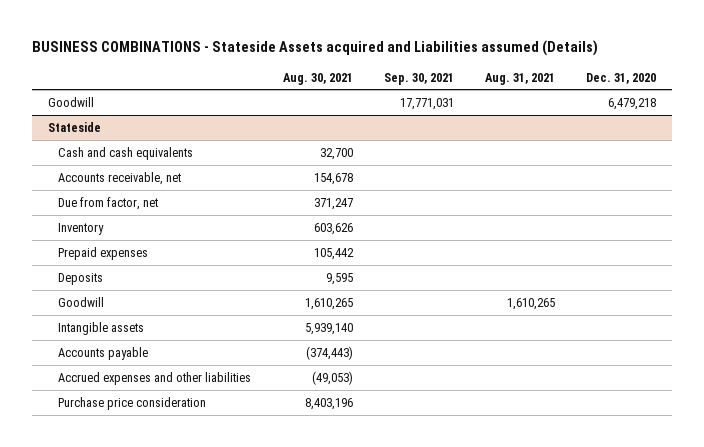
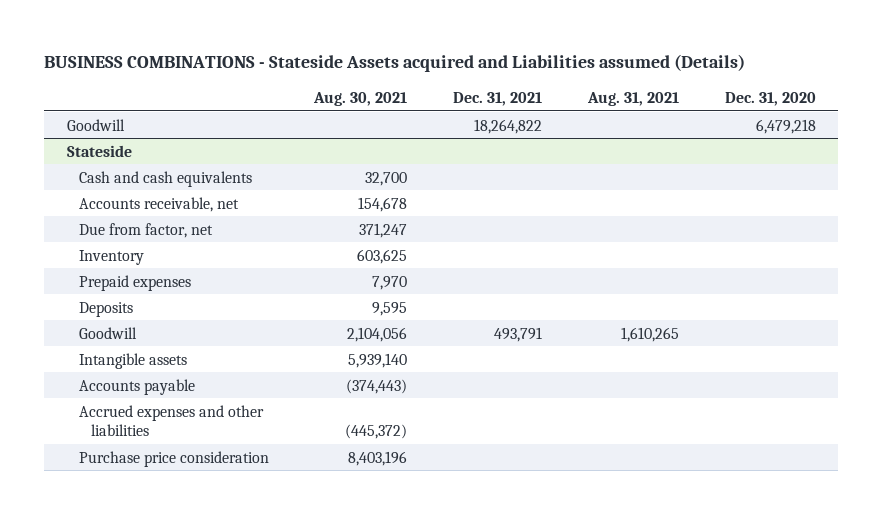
- | Aug. 30, 2021 | Sep. 30, 2021 | Aug. 31, 2021 | Dec. 31, 2020
+ | Aug. 30, 2021 | Dec. 31, 2021 | Aug. 31, 2021 | Dec. 31, 2020
@ Stateside
- Inventory | 603,626 | | |
- Prepaid expenses | 105,442 | | |
+ Inventory | 603,625 | | |
+ Prepaid expenses | 7,970 | | |
- Goodwill | 1,610,265 | | 1,610,265 |
+ Goodwill | 2,104,056 | 493,791 | 1,610,265 |
- Accrued expenses and other liabilities | (49,053) | | |
+ Accrued expenses and other liabilities | (445,372) | | |

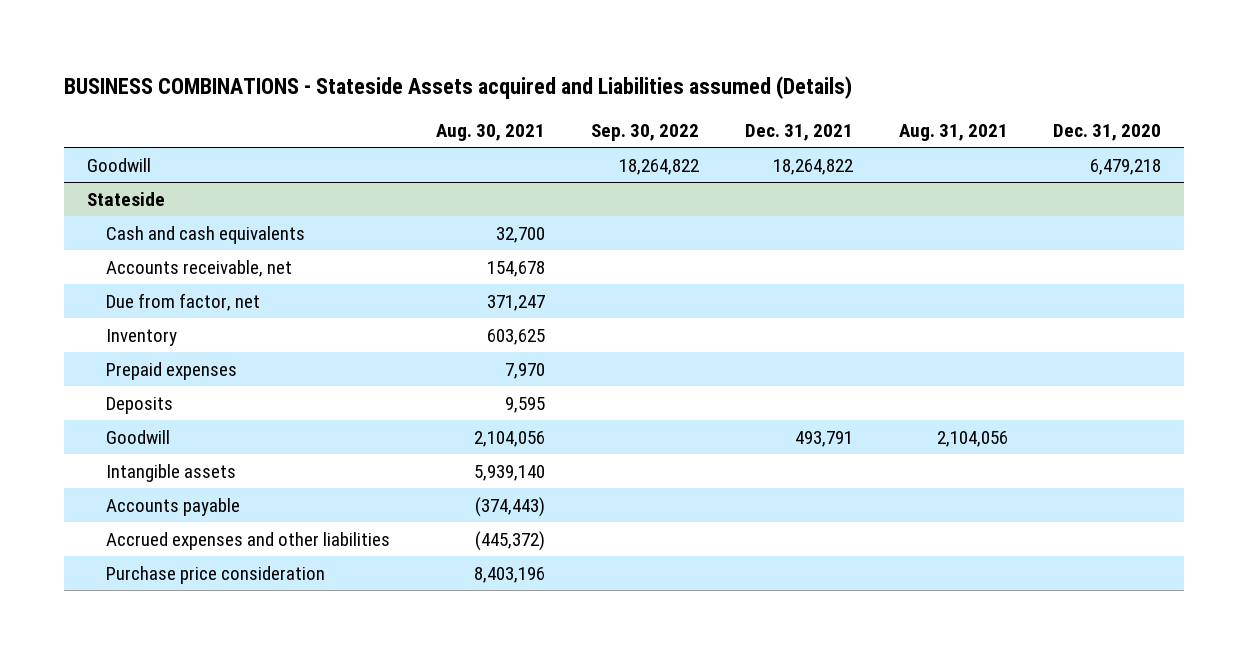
- | Aug. 30, 2021 | Dec. 31, 2021 | Aug. 31, 2021 | Dec. 31, 2020
+ | Aug. 30, 2021 | Sep. 30, 2022 | Dec. 31, 2021 | Aug. 31, 2021 | Dec. 31, 2020
@ Stateside
- Goodwill | 2,104,056 | 493,791 | 1,610,265 |
+ Goodwill | 2,104,056 | | 493,791 | 2,104,056 |

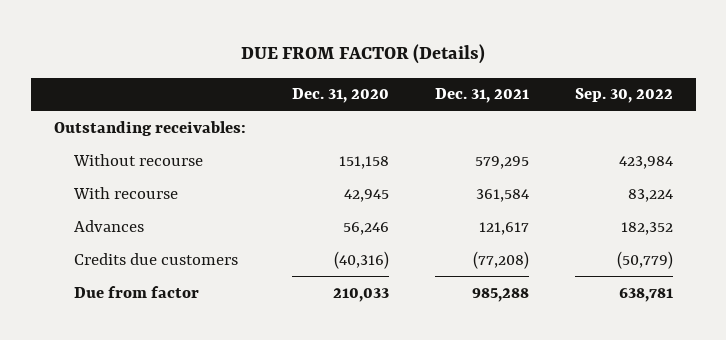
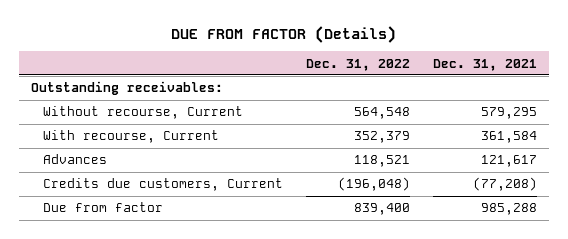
- | Dec. 31, 2020 | Dec. 31, 2021 | Sep. 30, 2022
+ | Dec. 31, 2022 | Dec. 31, 2021
- Without recourse | 151,158 | 579,295 | 423,984
- With recourse | 42,945 | 361,584 | 83,224
+ Without recourse, Current | 564,548 | 579,295
+ With recourse, Current | 352,379 | 361,584
- Credits due customers | (40,316) | (77,208) | (50,779)
+ Credits due customers, Current | (196,048) | (77,208)

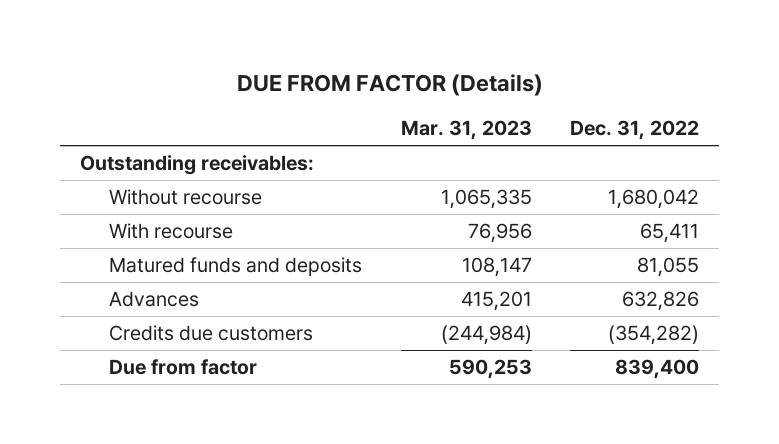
- | Dec. 31, 2022 | Dec. 31, 2021
+ | Mar. 31, 2023 | Dec. 31, 2022
- Without recourse, Current | 564,548 | 579,295
- With recourse, Current | 352,379 | 361,584
- Advances | 118,521 | 121,617
- Credits due customers, Current | (196,048) | (77,208)
+ Without recourse | 1,065,335 | 1,680,042
+ With recourse | 76,956 | 65,411
+ Matured funds and deposits | 108,147 | 81,055
+ Advances | 415,201 | 632,826
+ Credits due customers | (244,984) | (354,282)

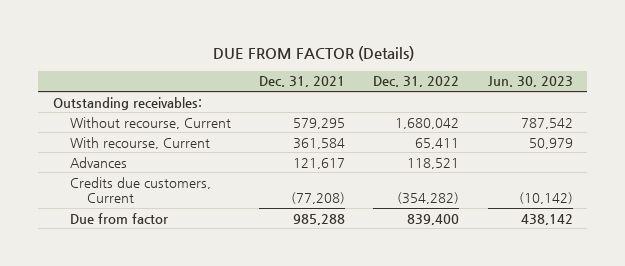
- | Mar. 31, 2023 | Dec. 31, 2022
+ | Dec. 31, 2021 | Dec. 31, 2022 | Jun. 30, 2023
- Without recourse | 1,065,335 | 1,680,042
- With recourse | 76,956 | 65,411
- Matured funds and deposits | 108,147 | 81,055
- Advances | 415,201 | 632,826
- Credits due customers | (244,984) | (354,282)
+ Without recourse, Current | 579,295 | 1,680,042 | 787,542
+ With recourse, Current | 361,584 | 65,411 | 50,979
+ Advances | 121,617 | 118,521 |
+ Credits due customers, Current | (77,208) | (354,282) | (10,142)

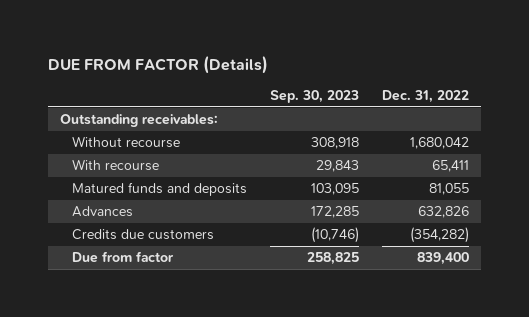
- | Dec. 31, 2021 | Dec. 31, 2022 | Jun. 30, 2023
+ | Sep. 30, 2023 | Dec. 31, 2022
- Without recourse, Current | 579,295 | 1,680,042 | 787,542
- With recourse, Current | 361,584 | 65,411 | 50,979
- Advances | 121,617 | 118,521 |
- Credits due customers, Current | (77,208) | (354,282) | (10,142)
+ Without recourse | 308,918 | 1,680,042
+ With recourse | 29,843 | 65,411
+ Matured funds and deposits | 103,095 | 81,055
+ Advances | 172,285 | 632,826
+ Credits due customers | (10,746) | (354,282)

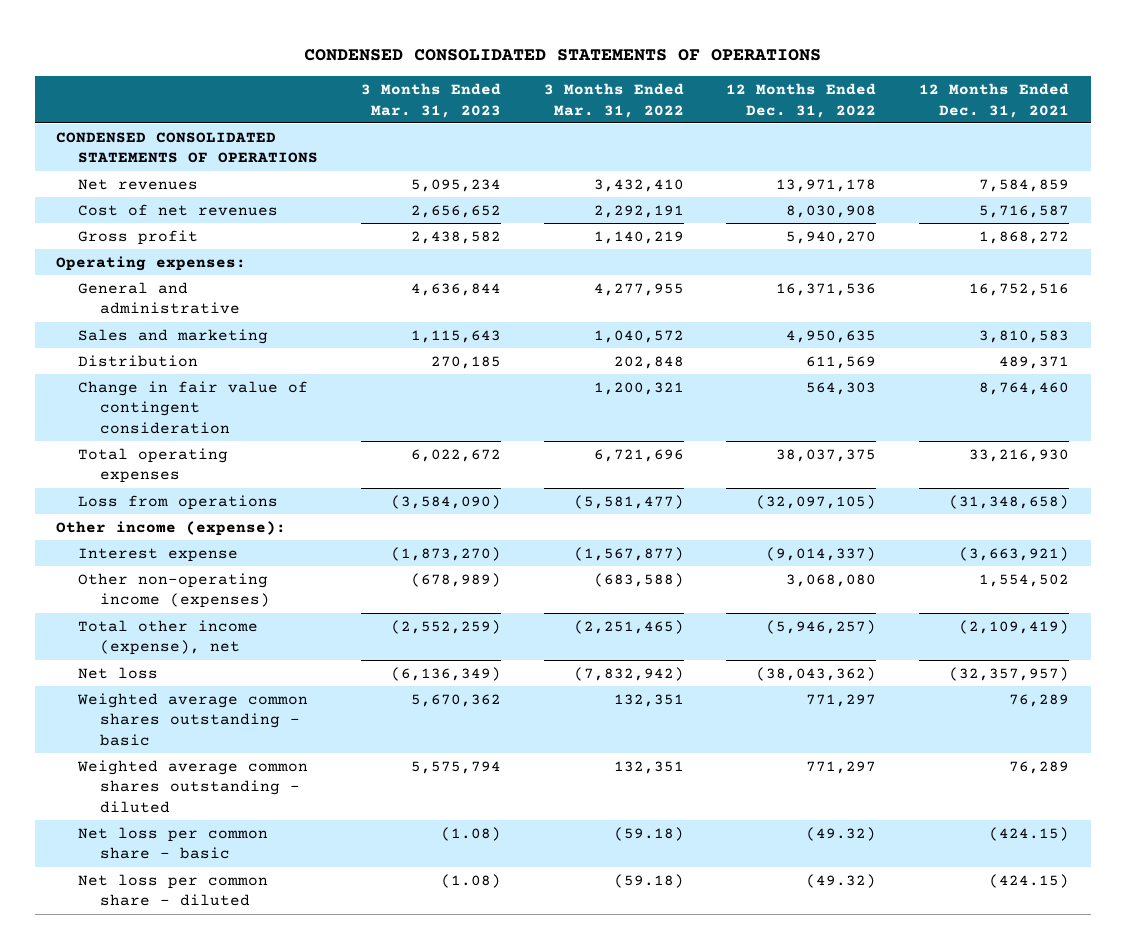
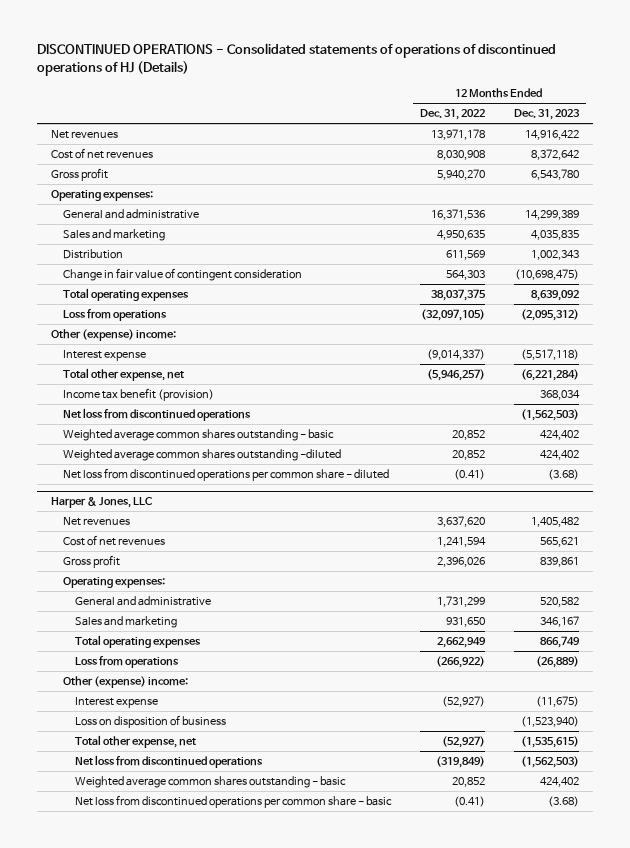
- CONDENSED CONSOLIDATED STATEMENTS OF OPERATIONS
+ DISCONTINUED OPERATIONS - Consolidated statements of operations of discontinued operations of HJ (Details)
- | 3 Months Ended Mar. 31, 2023 | 3 Months Ended Mar. 31, 2022 | 12 Months Ended Dec. 31, 2022 | 12 Months Ended Dec. 31, 2021
+ | 12 Months Ended Dec. 31, 2022 | 12 Months Ended Dec. 31, 2023
- CONDENSED CONSOLIDATED STATEMENTS OF OPERATIONS
- Other income (expense):
+ Other (expense) income:
- Other non-operating income (expenses) | (678,989) | (683,588) | 3,068,080 | 1,554,502
- Total other income (expense), net | (2,552,259) | (2,251,465) | (5,946,257) | (2,109,419)
- Net loss | (6,136,349) | (7,832,942) | (38,043,362) | (32,357,957)
- Weighted average common shares outstanding - basic | 5,670,362 | 132,351 | 771,297 | 76,289
- Weighted average common shares outstanding - diluted | 5,575,794 | 132,351 | 771,297 | 76,289
- Net loss per common share - basic | (1.08) | (59.18) | (49.32) | (424.15)
- Net loss per common share - diluted | (1.08) | (59.18) | (49.32) | (424.15)
+ Total other expense, net | (5,946,257) | (6,221,284)
+ Income tax benefit (provision) | | 368,034
+ Net loss from discontinued operations | | (1,562,503)
+ Weighted average common shares outstanding - basic | 20,852 | 424,402
+ Weighted average common shares outstanding -diluted | 20,852 | 424,402
+ Net loss from discontinued operations per common share - diluted | (0.41) | (3.68)
+ Harper & Jones, LLC
+ Net revenues | 3,637,620 | 1,405,482
+ Cost of net revenues | 1,241,594 | 565,621
+ Gross profit | 2,396,026 | 839,861
+ Operating expenses:
+ General and administrative | 1,731,299 | 520,582
+ Sales and marketing | 931,650 | 346,167
+ Total operating expenses | 2,662,949 | 866,749
+ Loss from operations | (266,922) | (26,889)
+ Other (expense) income:
+ Interest expense | (52,927) | (11,675)
+ Loss on disposition of business | | (1,523,940)
+ Total other expense, net | (52,927) | (1,535,615)
+ Net loss from discontinued operations | (319,849) | (1,562,503)
+ Weighted average common shares outstanding - basic | 20,852 | 424,402
+ Net loss from discontinued operations per common share - basic | (0.41) | (3.68)

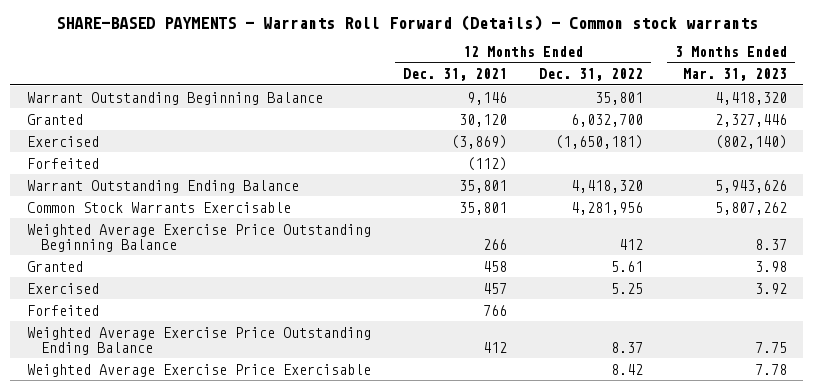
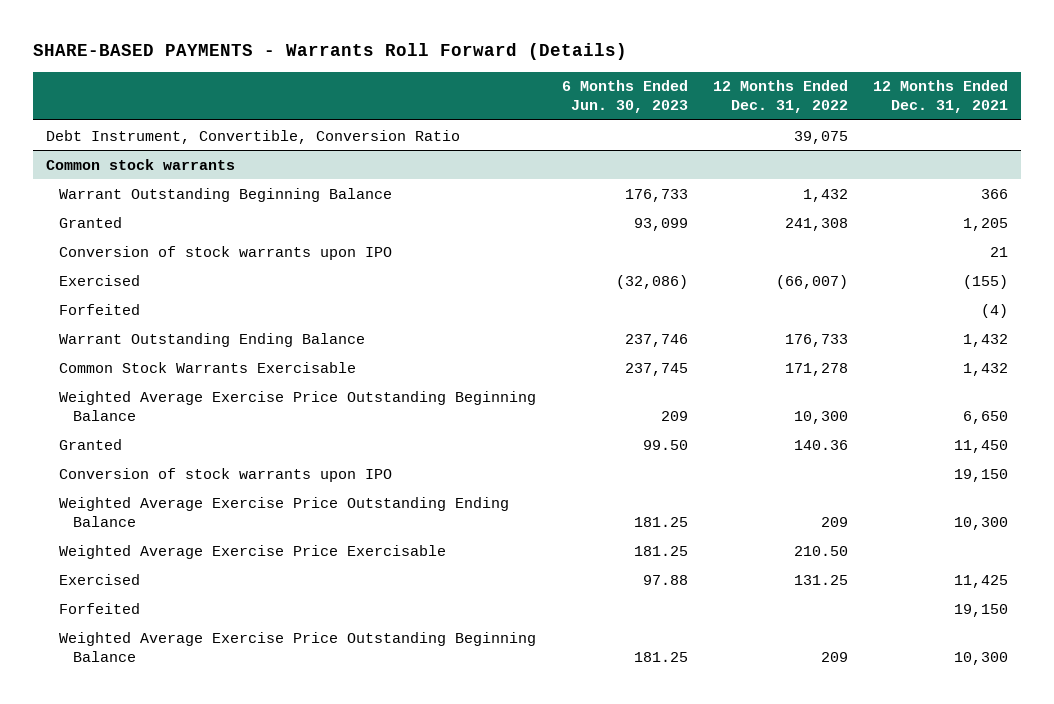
- SHARE-BASED PAYMENTS - Warrants Roll Forward (Details) - Common stock warrants
+ SHARE-BASED PAYMENTS - Warrants Roll Forward (Details)
- | 12 Months Ended Dec. 31, 2021 | 12 Months Ended Dec. 31, 2022 | 3 Months Ended Mar. 31, 2023
+ | 6 Months Ended Jun. 30, 2023 | 12 Months Ended Dec. 31, 2022 | 12 Months Ended Dec. 31, 2021
- Warrant Outstanding Beginning Balance | 9,146 | 35,801 | 4,418,320
- Granted | 30,120 | 6,032,700 | 2,327,446
- Exercised | (3,869) | (1,650,181) | (802,140)
- Forfeited | (112) | |
- Warrant Outstanding Ending Balance | 35,801 | 4,418,320 | 5,943,626
- Common Stock Warrants Exercisable | 35,801 | 4,281,956 | 5,807,262
- Weighted Average Exercise Price Outstanding Beginning Balance | 266 | 412 | 8.37
- Granted | 458 | 5.61 | 3.98
- Exercised | 457 | 5.25 | 3.92
- Forfeited | 766 | |
- Weighted Average Exercise Price Outstanding Ending Balance | 412 | 8.37 | 7.75
- Weighted Average Exercise Price Exercisable | | 8.42 | 7.78
+ Debt Instrument, Convertible, Conversion Ratio | | 39,075 |
+ Common stock warrants
+ Warrant Outstanding Beginning Balance | 176,733 | 1,432 | 366
+ Granted | 93,099 | 241,308 | 1,205
+ Conversion of stock warrants upon IPO | | | 21
+ Exercised | (32,086) | (66,007) | (155)
+ Forfeited | | | (4)
+ Warrant Outstanding Ending Balance | 237,746 | 176,733 | 1,432
+ Common Stock Warrants Exercisable | 237,745 | 171,278 | 1,432
+ Weighted Average Exercise Price Outstanding Beginning Balance | 209 | 10,300 | 6,650
+ Granted | 99.50 | 140.36 | 11,450
+ Conversion of stock warrants upon IPO | | | 19,150
+ Weighted Average Exercise Price Outstanding Ending Balance | 181.25 | 209 | 10,300
+ Weighted Average Exercise Price Exercisable | 181.25 | 210.50 |
+ Exercised | 97.88 | 131.25 | 11,425
+ Forfeited | | | 19,150
+ Weighted Average Exercise Price Outstanding Beginning Balance | 181.25 | 209 | 10,300

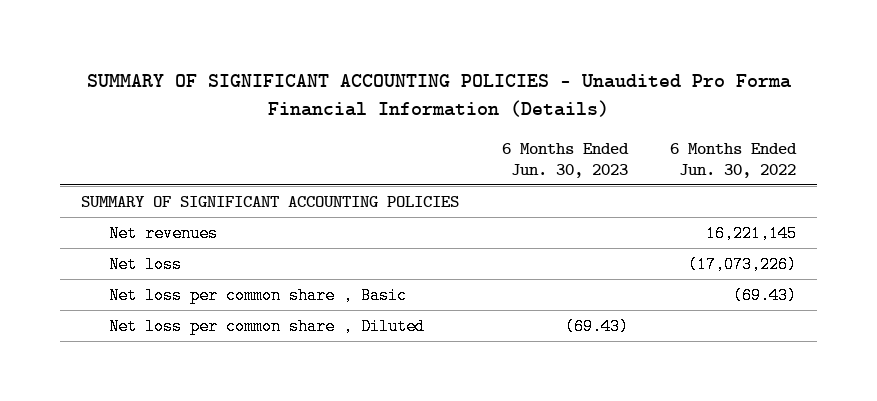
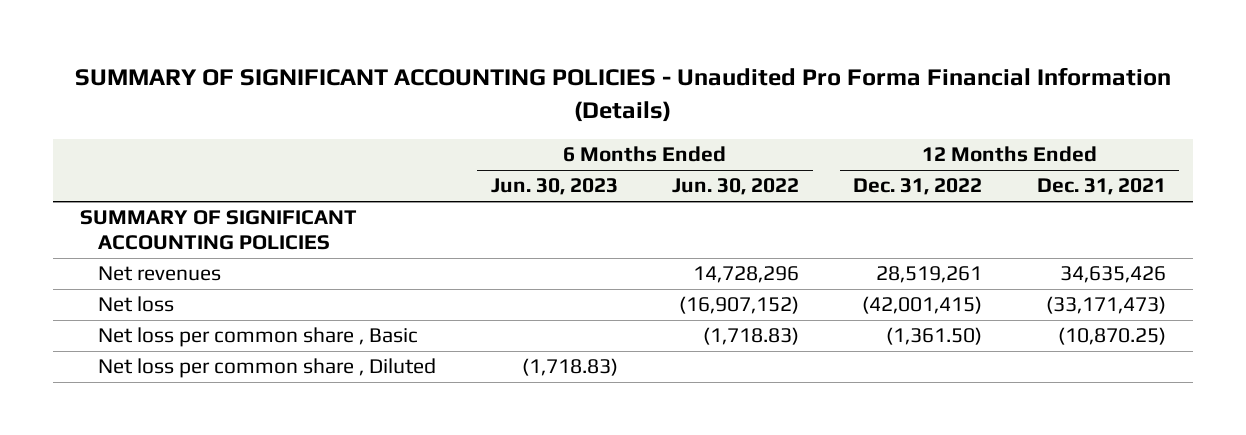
- | 6 Months Ended Jun. 30, 2023 | 6 Months Ended Jun. 30, 2022
+ | 6 Months Ended Jun. 30, 2023 | 6 Months Ended Jun. 30, 2022 | 12 Months Ended Dec. 31, 2022 | 12 Months Ended Dec. 31, 2021
- Net revenues | | 16,221,145
- Net loss | | (17,073,226)
- Net loss per common share , Basic | | (69.43)
- Net loss per common share , Diluted | (69.43) |
+ Net revenues | | 14,728,296 | 28,519,261 | 34,635,426
+ Net loss | | (16,907,152) | (42,001,415) | (33,171,473)
+ Net loss per common share , Basic | | (1,718.83) | (1,361.50) | (10,870.25)
+ Net loss per common share , Diluted | (1,718.83) | | |

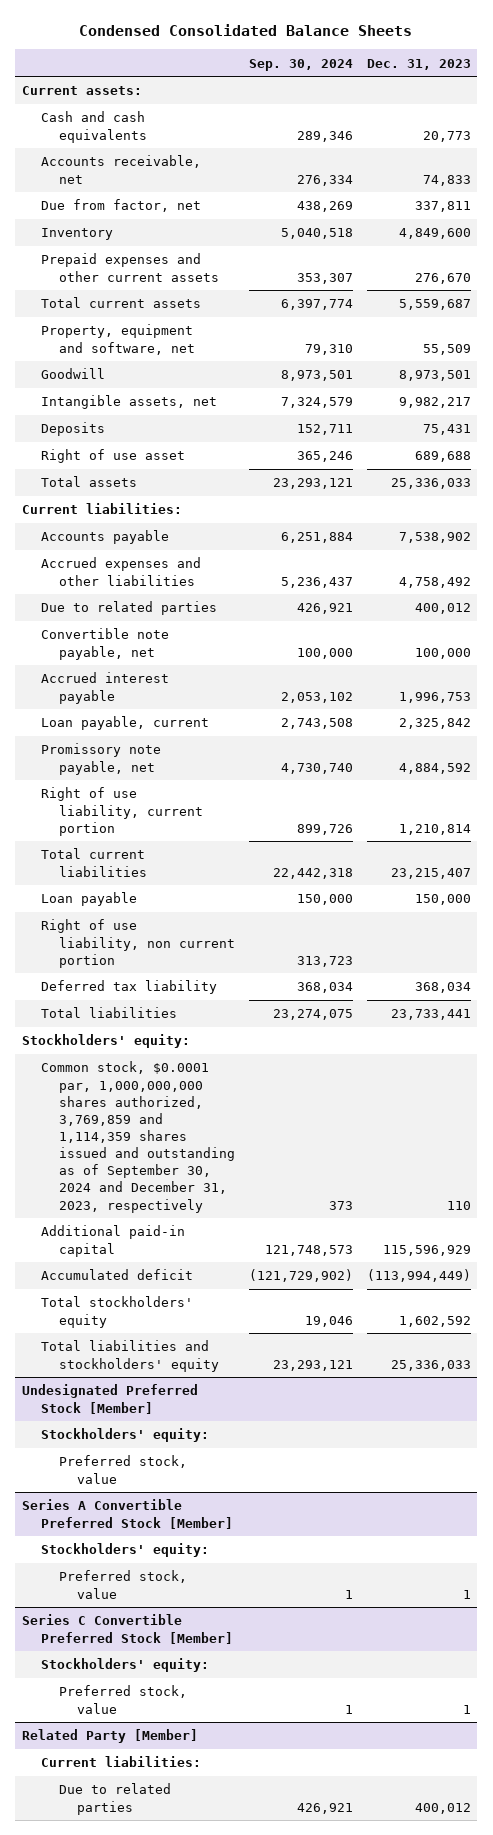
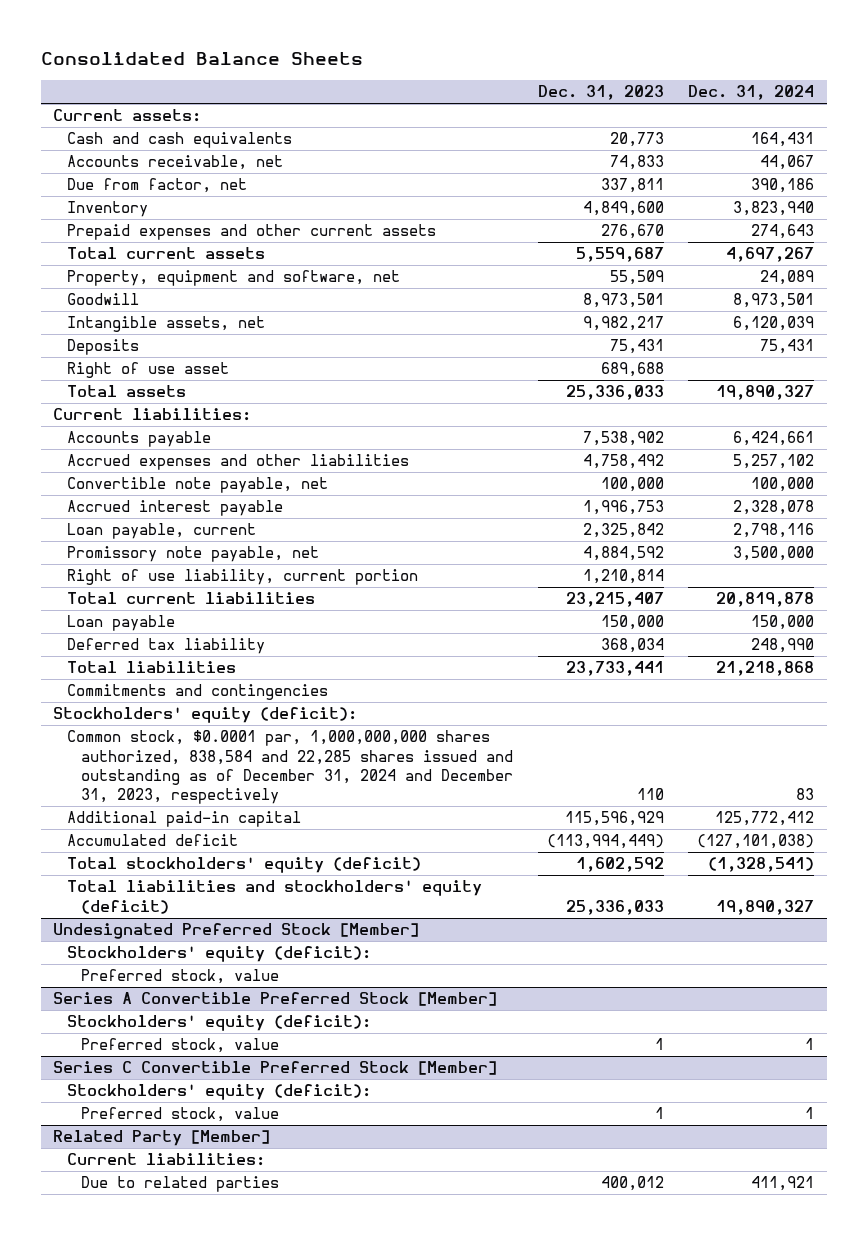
- Condensed Consolidated Balance Sheets
+ Consolidated Balance Sheets
- | Sep. 30, 2024 | Dec. 31, 2023
+ | Dec. 31, 2023 | Dec. 31, 2024
- Due to related parties | 426,921 | 400,012
- Right of use liability, non current portion | 313,723 |
- Stockholders' equity:
- Common stock, $0.0001 par, 1,000,000,000 shares authorized, 3,769,859 and 1,114,359 shares issued and outstanding as of September 30, 2024 and December 31, 2023, respectively | 373 | 110
+ Commitments and contingencies
+ Stockholders' equity (deficit):
+ Common stock, $0.0001 par, 1,000,000,000 shares authorized, 838,584 and 22,285 shares issued and outstanding as of December 31, 2024 and December 31, 2023, respectively | 110 | 83
- Total stockholders' equity | 19,046 | 1,602,592
- Total liabilities and stockholders' equity | 23,293,121 | 25,336,033
+ Total stockholders' equity (deficit) | 1,602,592 | (1,328,541)
+ Total liabilities and stockholders' equity (deficit) | 25,336,033 | 19,890,327
@ Undesignated Preferred Stock [Member]
- Stockholders' equity:
+ Stockholders' equity (deficit):
@ Series A Convertible Preferred Stock [Member]
- Stockholders' equity:
+ Stockholders' equity (deficit):
@ Series C Convertible Preferred Stock [Member]
- Stockholders' equity:
+ Stockholders' equity (deficit):

